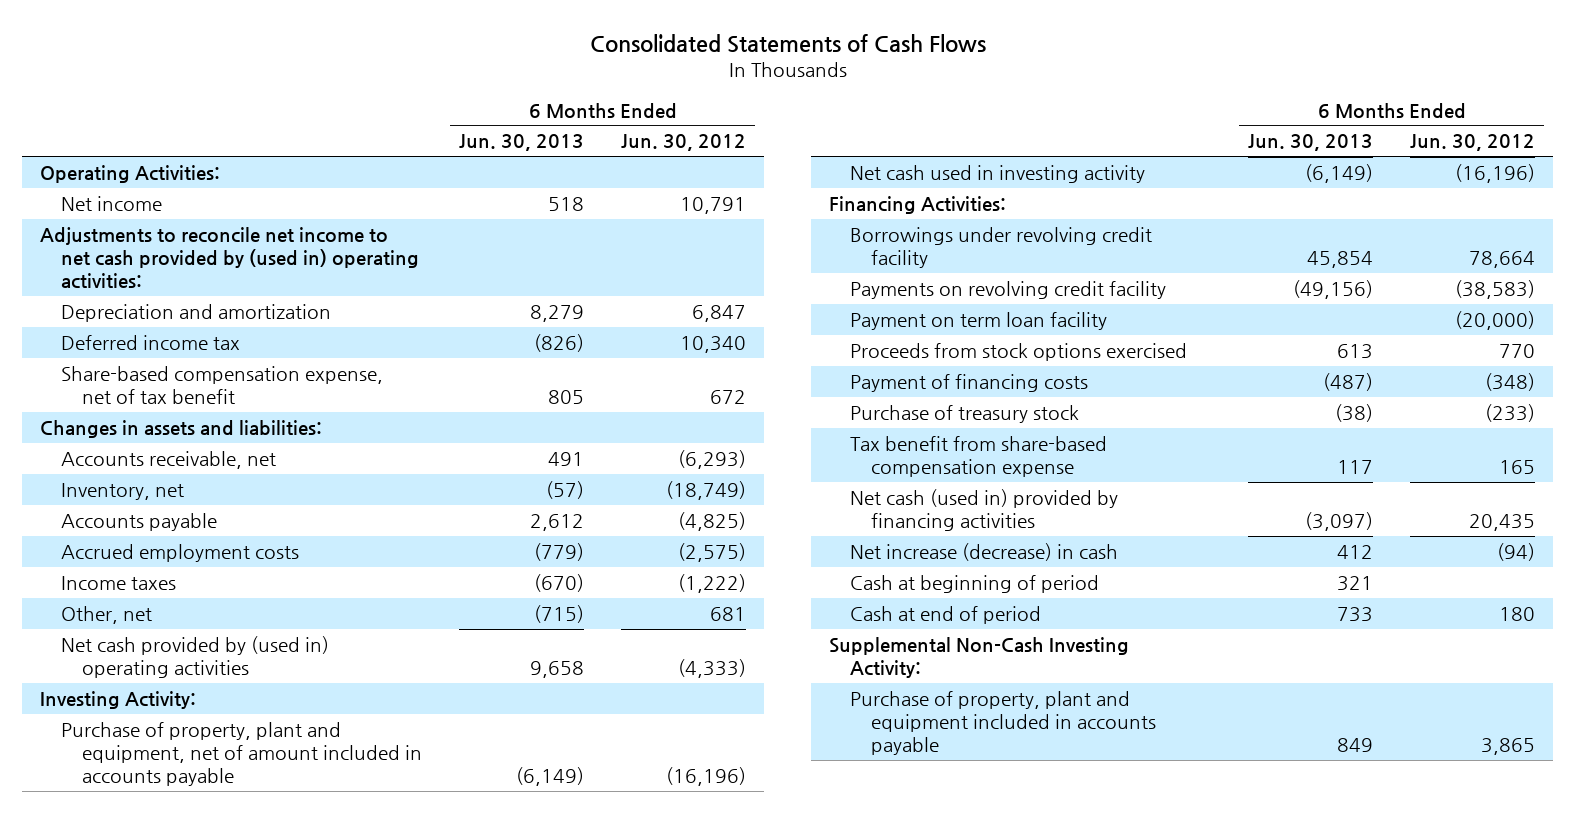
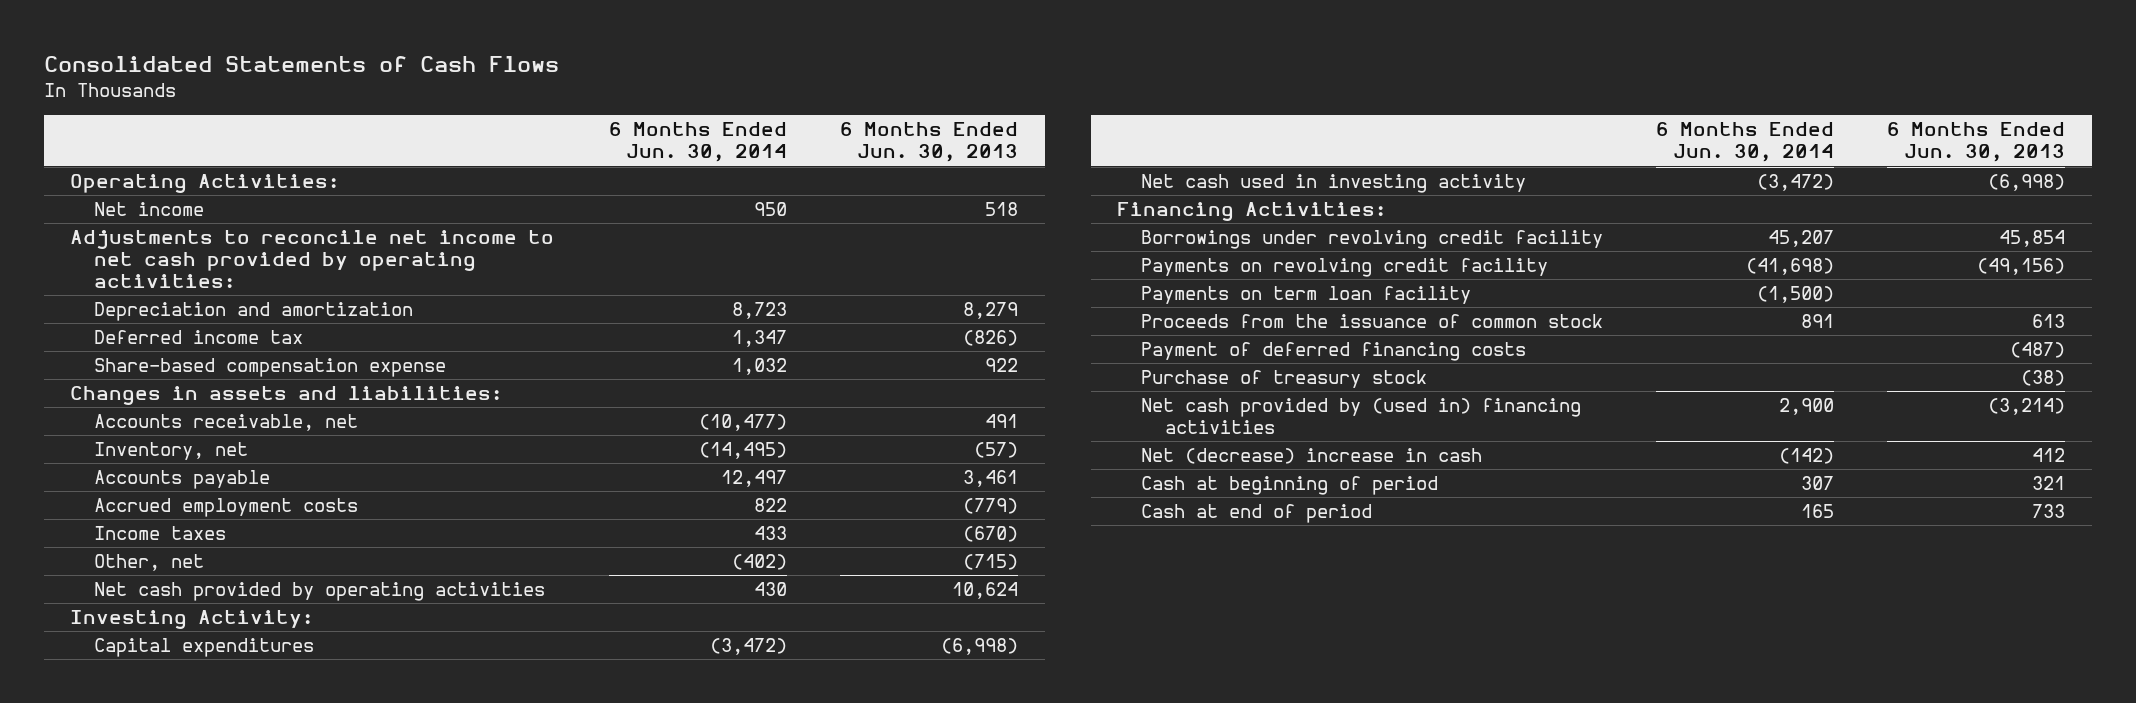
- | 6 Months Ended Jun. 30, 2013 | 6 Months Ended Jun. 30, 2012
+ | 6 Months Ended Jun. 30, 2014 | 6 Months Ended Jun. 30, 2013
- Adjustments to reconcile net income to net cash provided by (used in) operating activities:
+ Adjustments to reconcile net income to net cash provided by operating activities:
- Share-based compensation expense, net of tax benefit | 805 | 672
+ Share-based compensation expense | 1,032 | 922
- Accounts payable | 2,612 | (4,825)
+ Accounts payable | 12,497 | 3,461
- Net cash provided by (used in) operating activities | 9,658 | (4,333)
+ Net cash provided by operating activities | 430 | 10,624
- Purchase of property, plant and equipment, net of amount included in accounts payable | (6,149) | (16,196)
- Net cash used in investing activity | (6,149) | (16,196)
+ Capital expenditures | (3,472) | (6,998)
+ Net cash used in investing activity | (3,472) | (6,998)
- Payment on term loan facility | | (20,000)
- Proceeds from stock options exercised | 613 | 770
- Payment of financing costs | (487) | (348)
+ Payments on term loan facility | (1,500) |
+ Proceeds from the issuance of common stock | 891 | 613
+ Payment of deferred financing costs | | (487)
- Tax benefit from share-based compensation expense | 117 | 165
- Net cash (used in) provided by financing activities | (3,097) | 20,435
- Net increase (decrease) in cash | 412 | (94)
+ Net cash provided by (used in) financing activities | 2,900 | (3,214)
+ Net (decrease) increase in cash | (142) | 412
- Supplemental Non-Cash Investing Activity:
- Purchase of property, plant and equipment included in accounts payable | 849 | 3,865

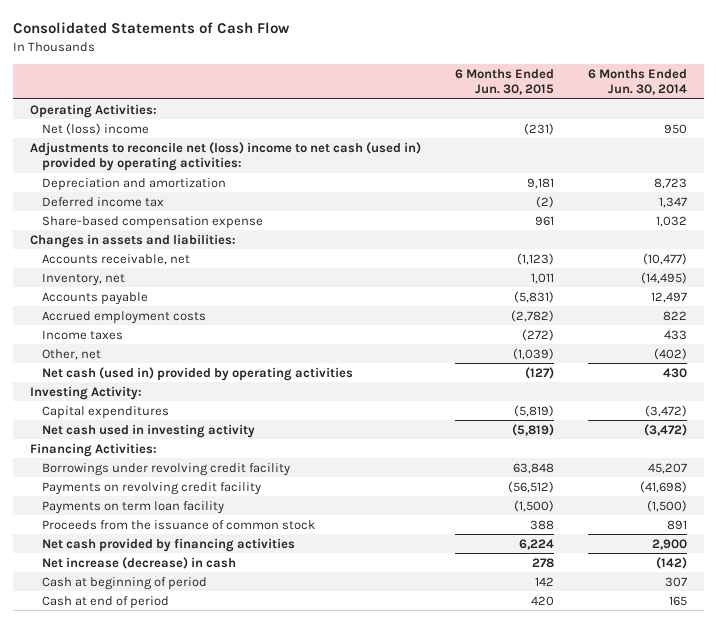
- Consolidated Statements of Cash Flows
+ Consolidated Statements of Cash Flow
- | 6 Months Ended Jun. 30, 2014 | 6 Months Ended Jun. 30, 2013
+ | 6 Months Ended Jun. 30, 2015 | 6 Months Ended Jun. 30, 2014
- Net income | 950 | 518
- Adjustments to reconcile net income to net cash provided by operating activities:
+ Net (loss) income | (231) | 950
+ Adjustments to reconcile net (loss) income to net cash (used in) provided by operating activities:
- Net cash provided by operating activities | 430 | 10,624
+ Net cash (used in) provided by operating activities | (127) | 430
- Payment of deferred financing costs | | (487)
- Purchase of treasury stock | | (38)
- Net cash provided by (used in) financing activities | 2,900 | (3,214)
- Net (decrease) increase in cash | (142) | 412
+ Net cash provided by financing activities | 6,224 | 2,900
+ Net increase (decrease) in cash | 278 | (142)

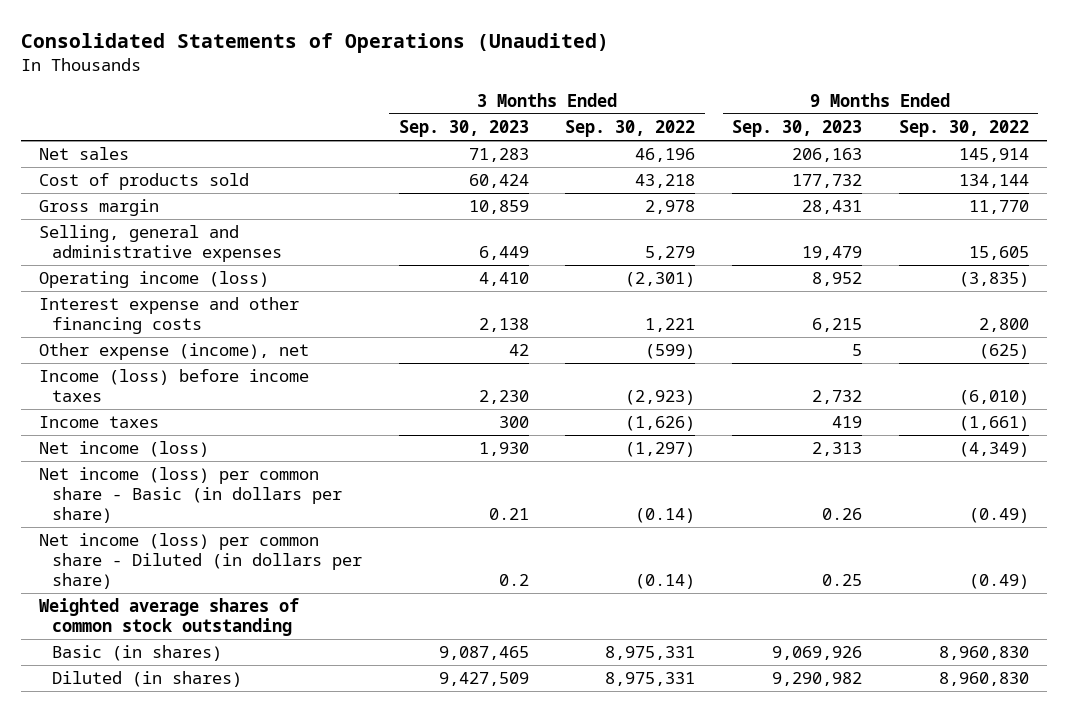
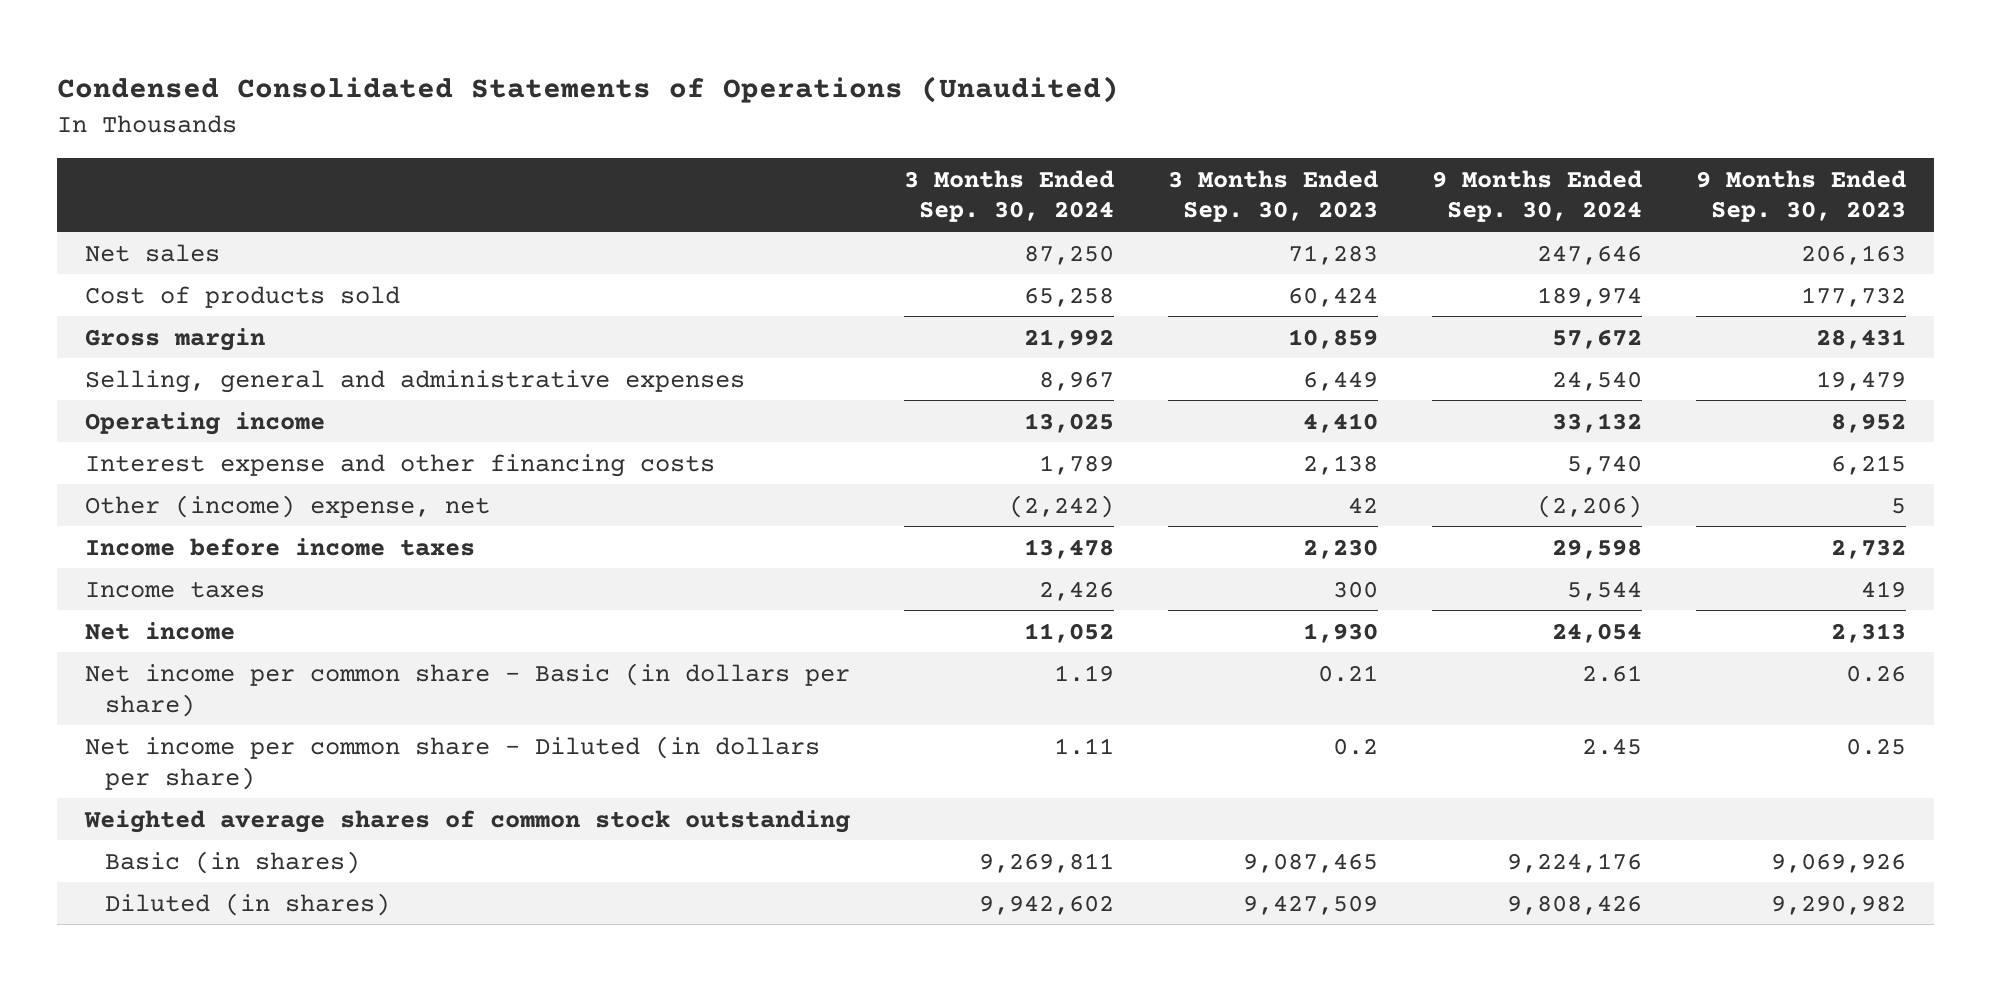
- Consolidated Statements of Operations (Unaudited)
+ Condensed Consolidated Statements of Operations (Unaudited)
- | 3 Months Ended Sep. 30, 2023 | 3 Months Ended Sep. 30, 2022 | 9 Months Ended Sep. 30, 2023 | 9 Months Ended Sep. 30, 2022
+ | 3 Months Ended Sep. 30, 2024 | 3 Months Ended Sep. 30, 2023 | 9 Months Ended Sep. 30, 2024 | 9 Months Ended Sep. 30, 2023
- Operating income (loss) | 4,410 | (2,301) | 8,952 | (3,835)
+ Operating income | 13,025 | 4,410 | 33,132 | 8,952
- Other expense (income), net | 42 | (599) | 5 | (625)
- Income (loss) before income taxes | 2,230 | (2,923) | 2,732 | (6,010)
+ Other (income) expense, net | (2,242) | 42 | (2,206) | 5
+ Income before income taxes | 13,478 | 2,230 | 29,598 | 2,732
- Net income (loss) | 1,930 | (1,297) | 2,313 | (4,349)
- Net income (loss) per common share - Basic (in dollars per share) | 0.21 | (0.14) | 0.26 | (0.49)
- Net income (loss) per common share - Diluted (in dollars per share) | 0.2 | (0.14) | 0.25 | (0.49)
+ Net income | 11,052 | 1,930 | 24,054 | 2,313
+ Net income per common share - Basic (in dollars per share) | 1.19 | 0.21 | 2.61 | 0.26
+ Net income per common share - Diluted (in dollars per share) | 1.11 | 0.2 | 2.45 | 0.25

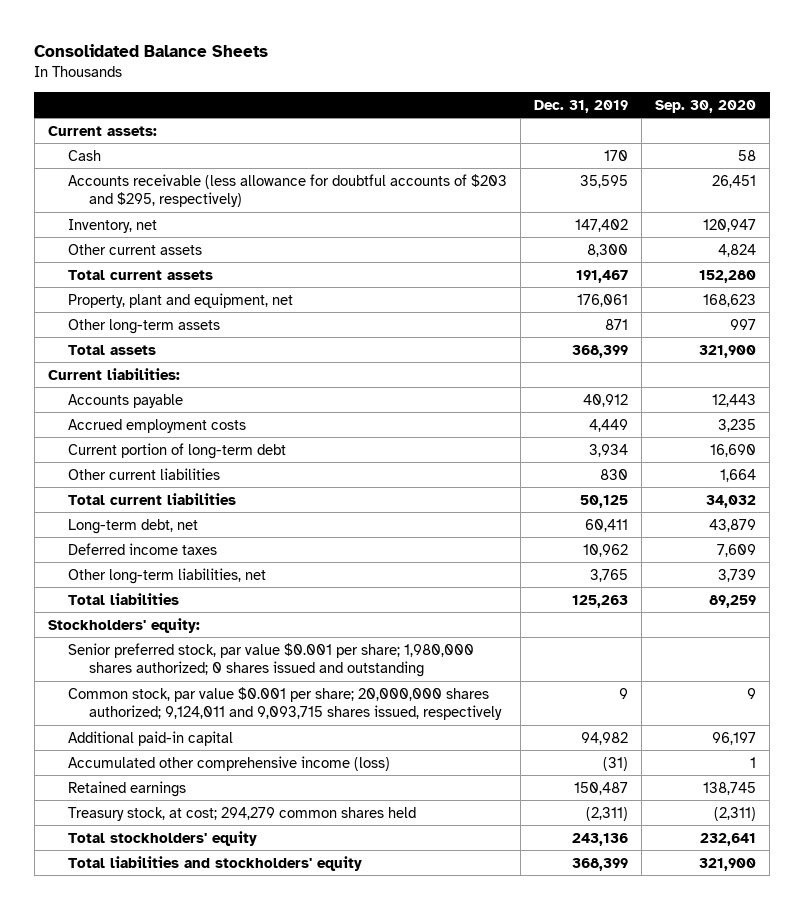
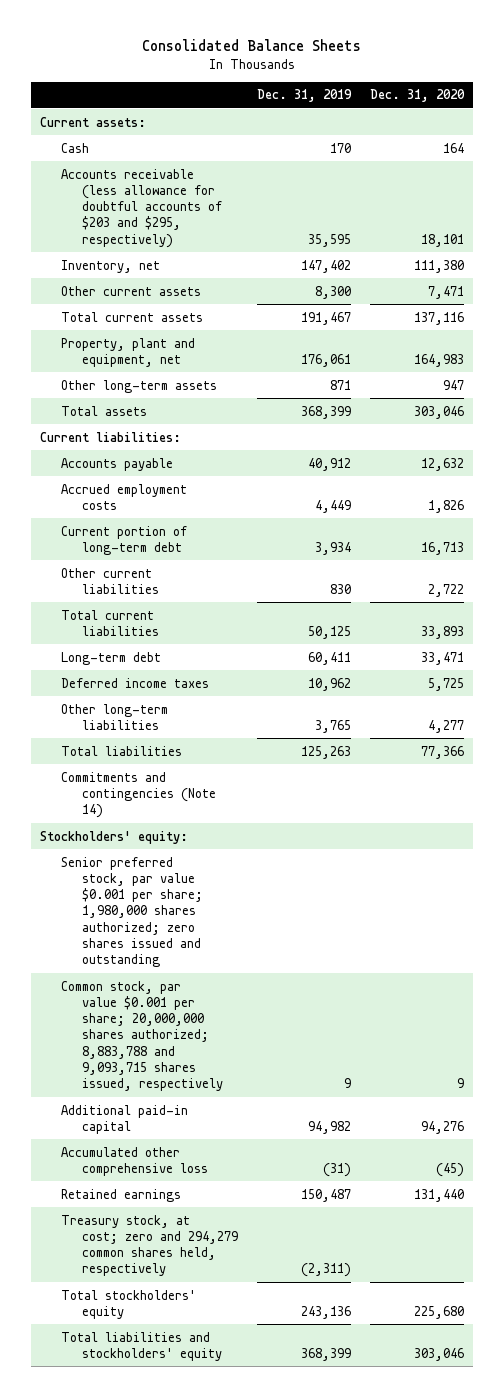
- | Dec. 31, 2019 | Sep. 30, 2020
+ | Dec. 31, 2019 | Dec. 31, 2020
- Long-term debt, net | 60,411 | 43,879
+ Long-term debt | 60,411 | 33,471
- Other long-term liabilities, net | 3,765 | 3,739
+ Other long-term liabilities | 3,765 | 4,277
+ Commitments and contingencies (Note 14)
- Senior preferred stock, par value $0.001 per share; 1,980,000 shares authorized; 0 shares issued and outstanding
- Common stock, par value $0.001 per share; 20,000,000 shares authorized; 9,124,011 and 9,093,715 shares issued, respectively | 9 | 9
+ Senior preferred stock, par value $0.001 per share; 1,980,000 shares authorized; zero shares issued and outstanding
+ Common stock, par value $0.001 per share; 20,000,000 shares authorized; 8,883,788 and 9,093,715 shares issued, respectively | 9 | 9
- Accumulated other comprehensive income (loss) | (31) | 1
+ Accumulated other comprehensive loss | (31) | (45)
- Treasury stock, at cost; 294,279 common shares held | (2,311) | (2,311)
+ Treasury stock, at cost; zero and 294,279 common shares held, respectively | (2,311) |

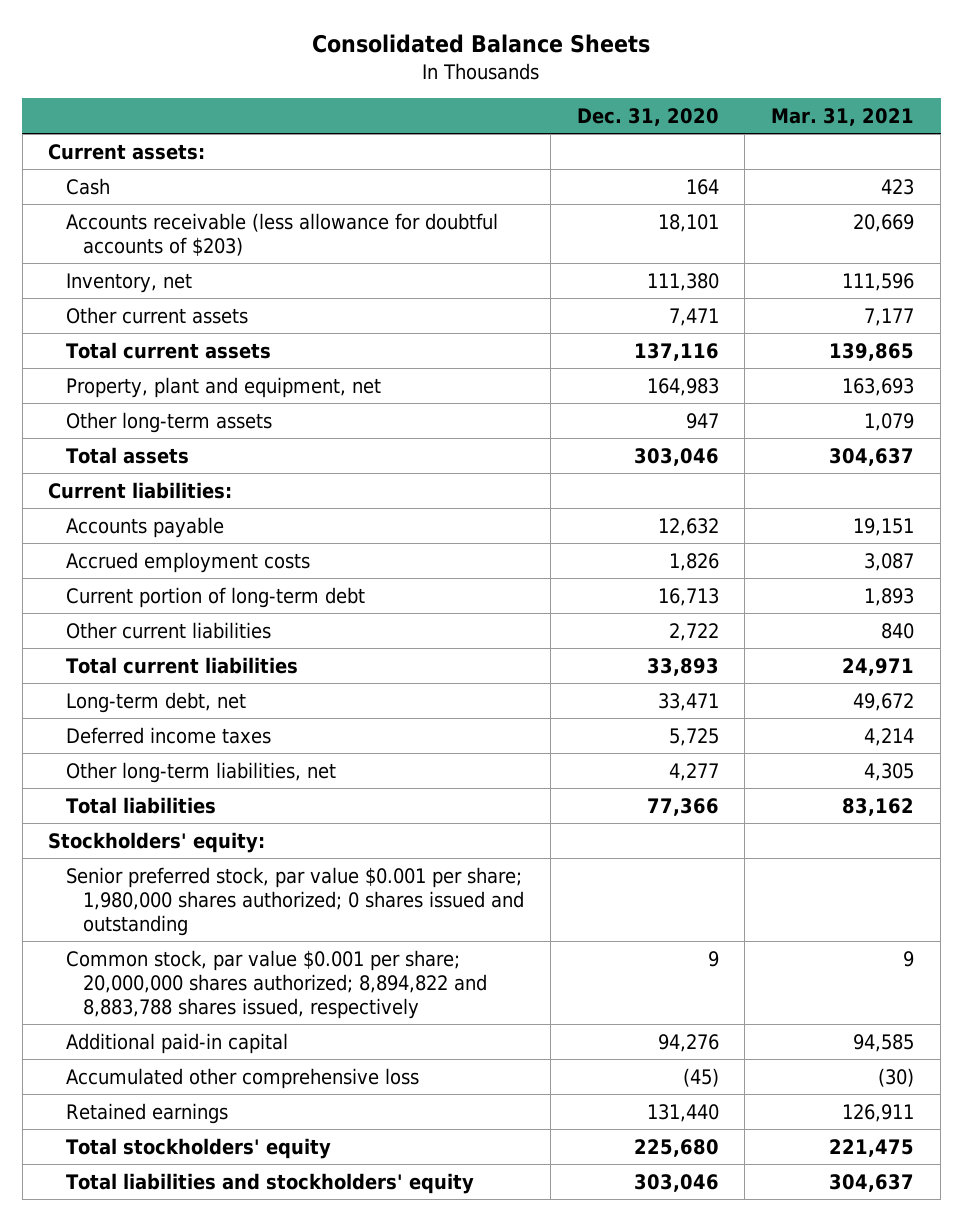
- | Dec. 31, 2019 | Dec. 31, 2020
+ | Dec. 31, 2020 | Mar. 31, 2021
- Accounts receivable (less allowance for doubtful accounts of $203 and $295, respectively) | 35,595 | 18,101
+ Accounts receivable (less allowance for doubtful accounts of $203) | 18,101 | 20,669
- Long-term debt | 60,411 | 33,471
+ Long-term debt, net | 33,471 | 49,672
- Other long-term liabilities | 3,765 | 4,277
+ Other long-term liabilities, net | 4,277 | 4,305
- Commitments and contingencies (Note 14)
- Senior preferred stock, par value $0.001 per share; 1,980,000 shares authorized; zero shares issued and outstanding
- Common stock, par value $0.001 per share; 20,000,000 shares authorized; 8,883,788 and 9,093,715 shares issued, respectively | 9 | 9
+ Senior preferred stock, par value $0.001 per share; 1,980,000 shares authorized; 0 shares issued and outstanding
+ Common stock, par value $0.001 per share; 20,000,000 shares authorized; 8,894,822 and 8,883,788 shares issued, respectively | 9 | 9
- Treasury stock, at cost; zero and 294,279 common shares held, respectively | (2,311) |

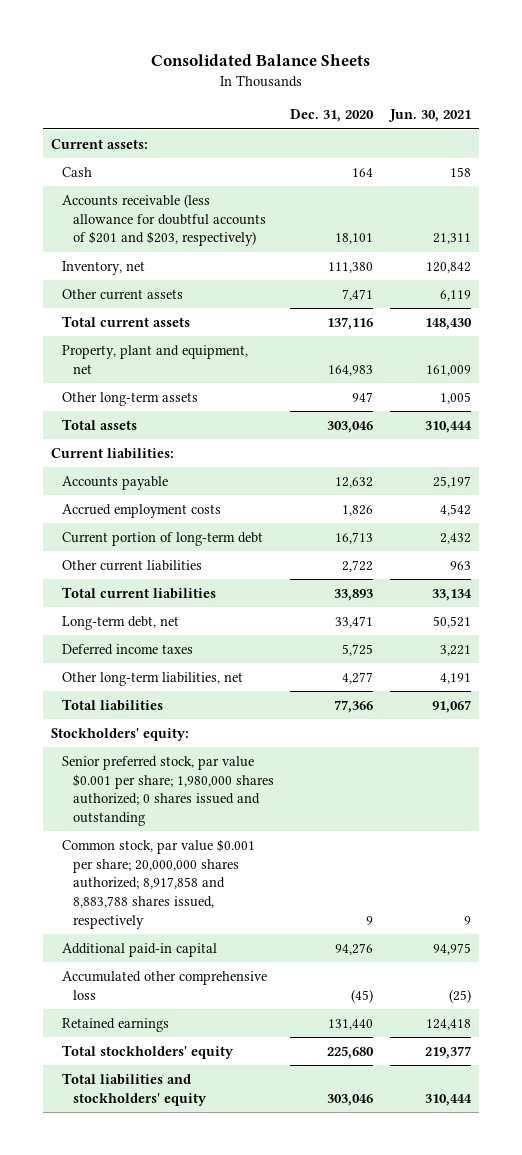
- | Dec. 31, 2020 | Mar. 31, 2021
+ | Dec. 31, 2020 | Jun. 30, 2021
- Accounts receivable (less allowance for doubtful accounts of $203) | 18,101 | 20,669
+ Accounts receivable (less allowance for doubtful accounts of $201 and $203, respectively) | 18,101 | 21,311
- Common stock, par value $0.001 per share; 20,000,000 shares authorized; 8,894,822 and 8,883,788 shares issued, respectively | 9 | 9
+ Common stock, par value $0.001 per share; 20,000,000 shares authorized; 8,917,858 and 8,883,788 shares issued, respectively | 9 | 9

